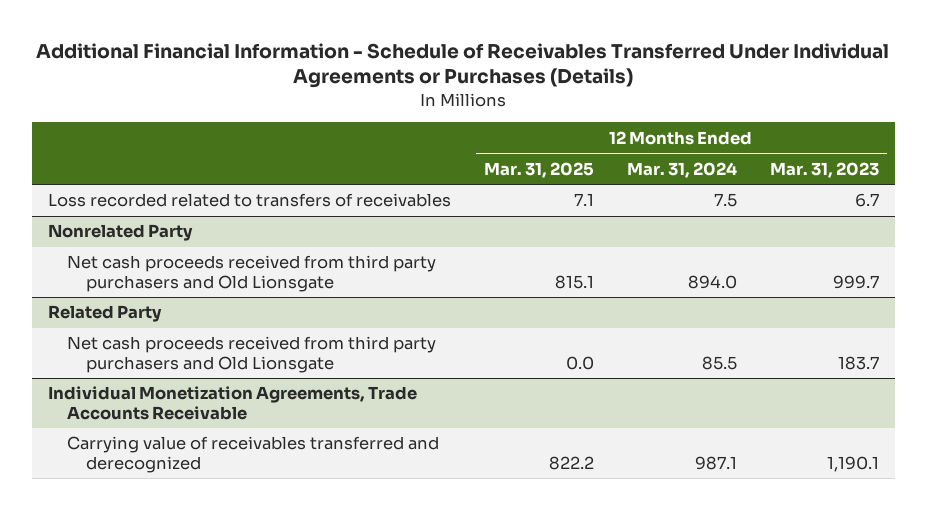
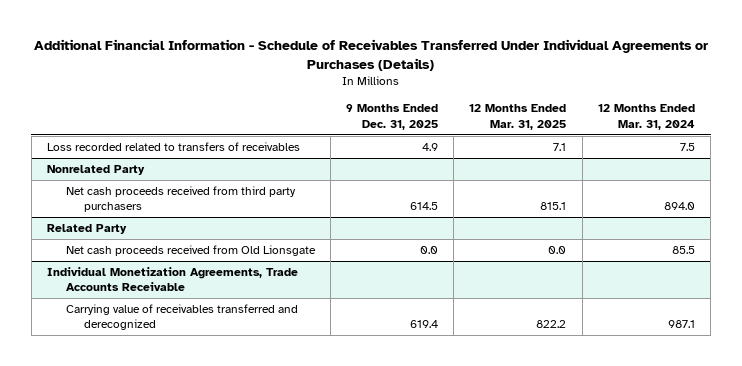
- | 12 Months Ended Mar. 31, 2025 | 12 Months Ended Mar. 31, 2024 | 12 Months Ended Mar. 31, 2023
+ | 9 Months Ended Dec. 31, 2025 | 12 Months Ended Mar. 31, 2025 | 12 Months Ended Mar. 31, 2024
@ Nonrelated Party
- Net cash proceeds received from third party purchasers and Old Lionsgate | 815.1 | 894.0 | 999.7
+ Net cash proceeds received from third party purchasers | 614.5 | 815.1 | 894.0
@ Related Party
- Net cash proceeds received from third party purchasers and Old Lionsgate | 0.0 | 85.5 | 183.7
+ Net cash proceeds received from Old Lionsgate | 0.0 | 0.0 | 85.5

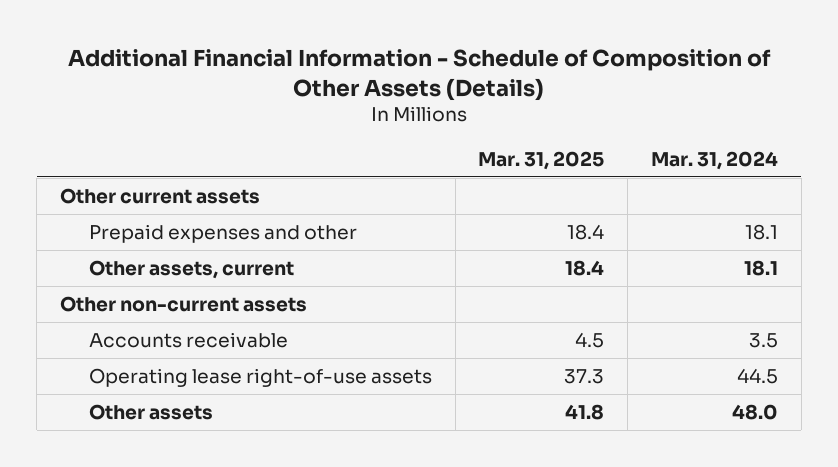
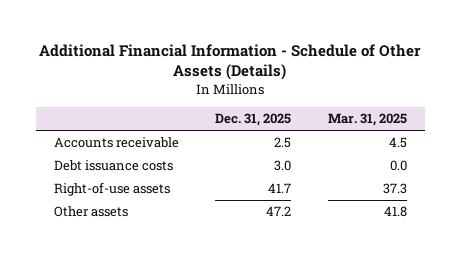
- Additional Financial Information - Schedule of Composition of Other Assets (Details)
+ Additional Financial Information - Schedule of Other Assets (Details)
- | Mar. 31, 2025 | Mar. 31, 2024
+ | Dec. 31, 2025 | Mar. 31, 2025
- Other current assets
- Prepaid expenses and other | 18.4 | 18.1
- Other assets, current | 18.4 | 18.1
- Other non-current assets
- Operating lease right-of-use assets | 37.3 | 44.5
+ Debt issuance costs | 3.0 | 0.0
+ Right-of-use assets | 41.7 | 37.3

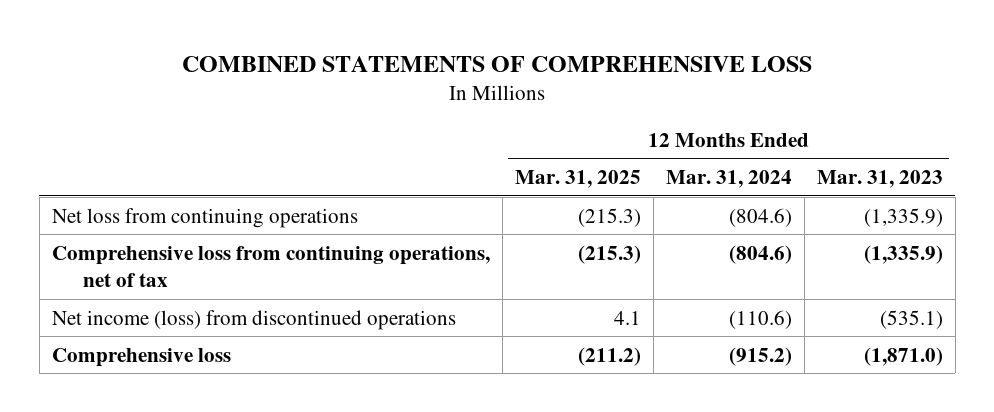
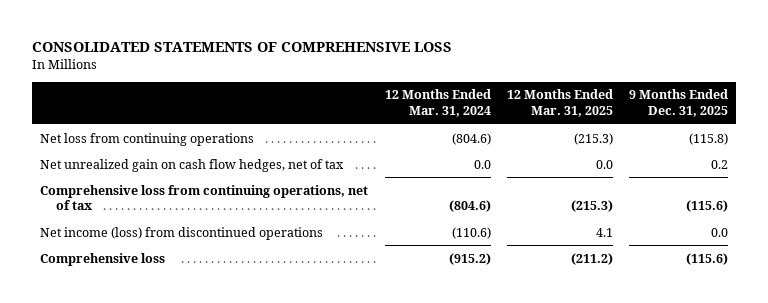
- COMBINED STATEMENTS OF COMPREHENSIVE LOSS
+ CONSOLIDATED STATEMENTS OF COMPREHENSIVE LOSS
- | 12 Months Ended Mar. 31, 2025 | 12 Months Ended Mar. 31, 2024 | 12 Months Ended Mar. 31, 2023
+ | 12 Months Ended Mar. 31, 2024 | 12 Months Ended Mar. 31, 2025 | 9 Months Ended Dec. 31, 2025
+ Net unrealized gain on cash flow hedges, net of tax | 0.0 | 0.0 | 0.2

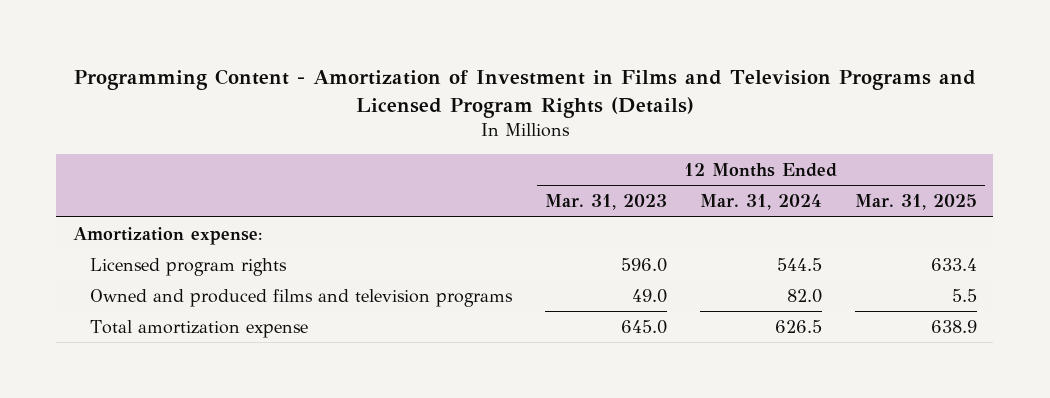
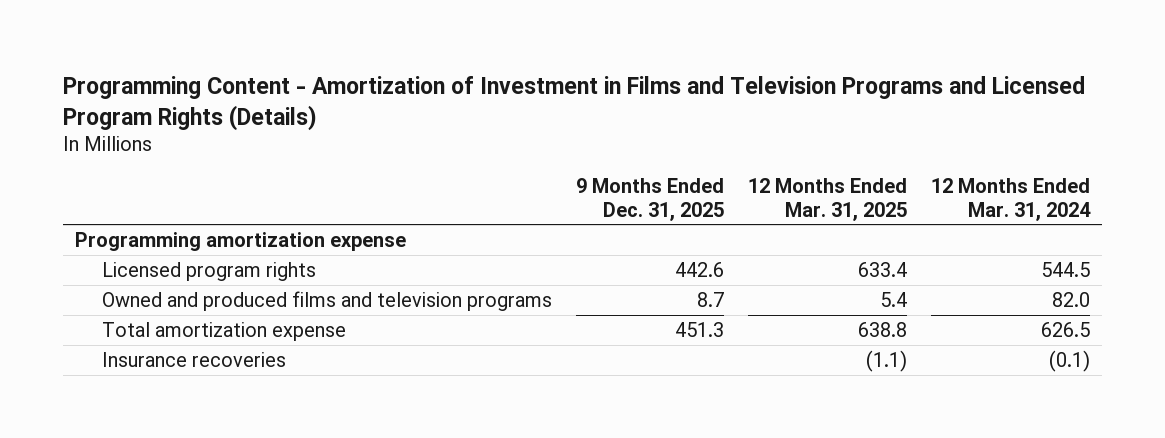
- | 12 Months Ended Mar. 31, 2023 | 12 Months Ended Mar. 31, 2024 | 12 Months Ended Mar. 31, 2025
+ | 9 Months Ended Dec. 31, 2025 | 12 Months Ended Mar. 31, 2025 | 12 Months Ended Mar. 31, 2024
- Amortization expense:
+ Programming amortization expense
- Owned and produced films and television programs | 49.0 | 82.0 | 5.5
- Total amortization expense | 645.0 | 626.5 | 638.9
+ Owned and produced films and television programs | 8.7 | 5.4 | 82.0
+ Total amortization expense | 451.3 | 638.8 | 626.5
+ Insurance recoveries | | (1.1) | (0.1)

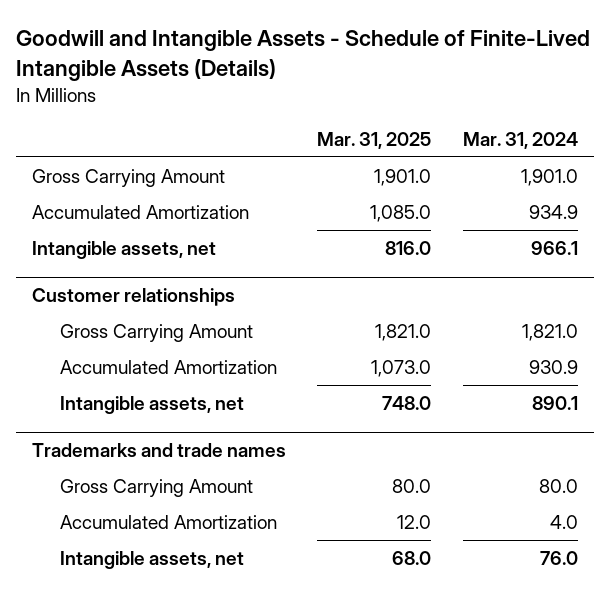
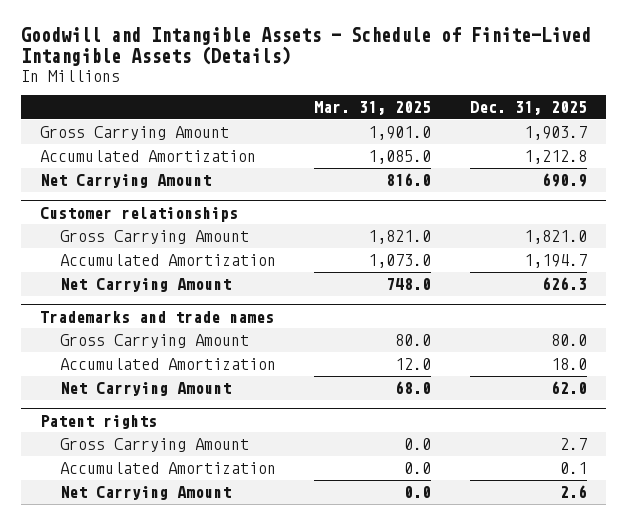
- | Mar. 31, 2025 | Mar. 31, 2024
+ | Mar. 31, 2025 | Dec. 31, 2025
- Intangible assets, net | 816.0 | 966.1
+ Net Carrying Amount | 816.0 | 690.9
@ Customer relationships
- Intangible assets, net | 748.0 | 890.1
+ Net Carrying Amount | 748.0 | 626.3
@ Trademarks and trade names
- Intangible assets, net | 68.0 | 76.0
+ Net Carrying Amount | 68.0 | 62.0
+ Patent rights
+ Gross Carrying Amount | 0.0 | 2.7
+ Accumulated Amortization | 0.0 | 0.1
+ Net Carrying Amount | 0.0 | 2.6

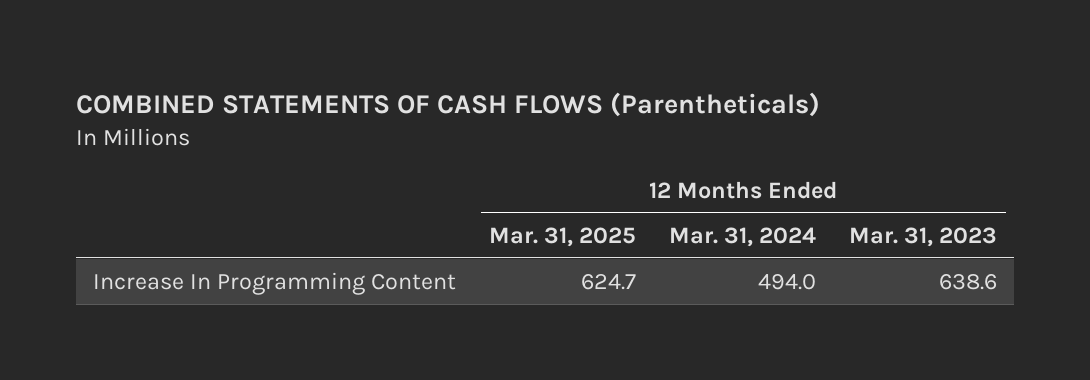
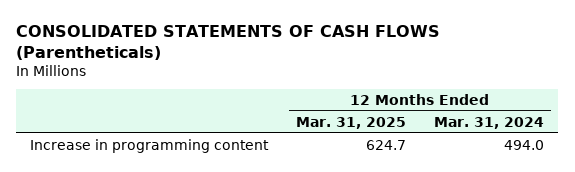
- COMBINED STATEMENTS OF CASH FLOWS (Parentheticals)
+ CONSOLIDATED STATEMENTS OF CASH FLOWS (Parentheticals)
- | 12 Months Ended Mar. 31, 2025 | 12 Months Ended Mar. 31, 2024 | 12 Months Ended Mar. 31, 2023
+ | 12 Months Ended Mar. 31, 2025 | 12 Months Ended Mar. 31, 2024
- Increase In Programming Content | 624.7 | 494.0 | 638.6
+ Increase in programming content | 624.7 | 494.0

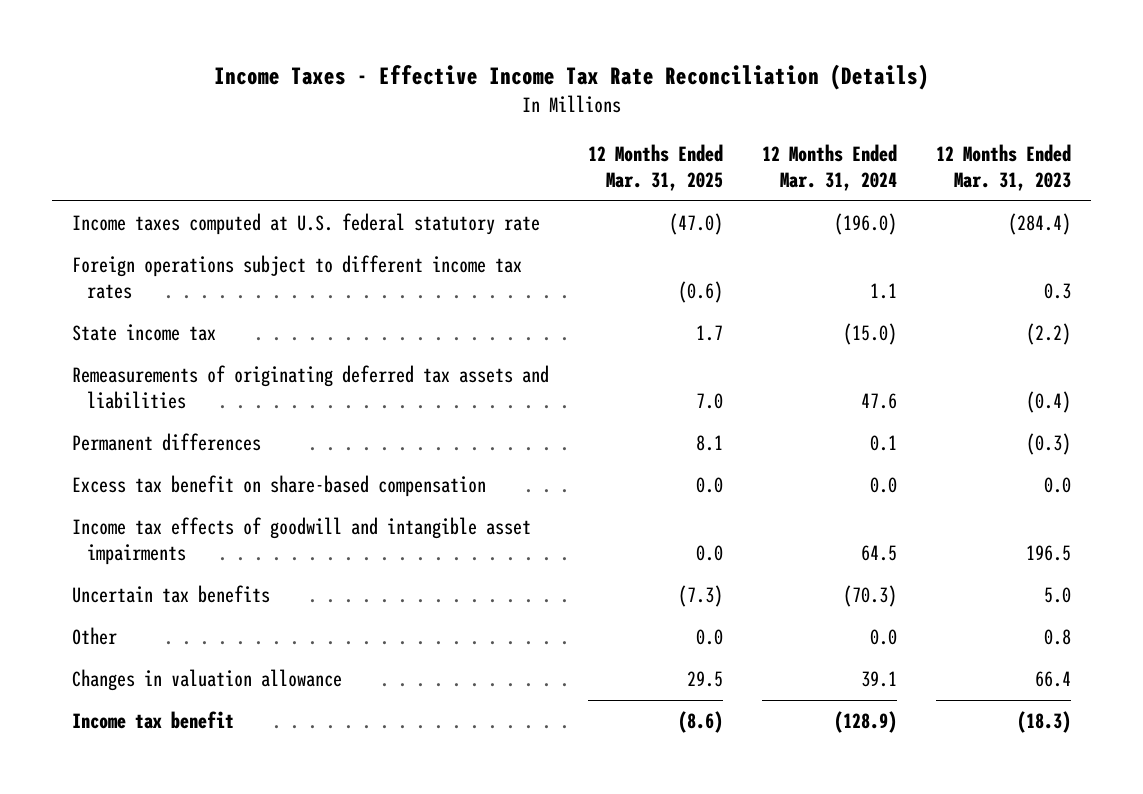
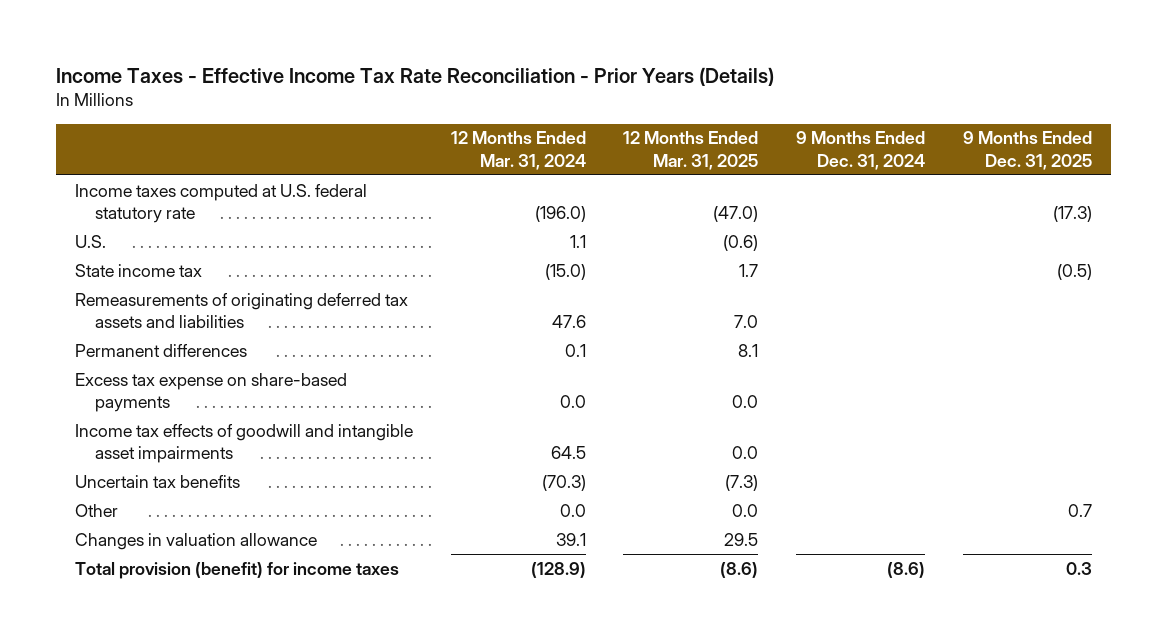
- Income Taxes - Effective Income Tax Rate Reconciliation (Details)
+ Income Taxes - Effective Income Tax Rate Reconciliation - Prior Years (Details)
- | 12 Months Ended Mar. 31, 2025 | 12 Months Ended Mar. 31, 2024 | 12 Months Ended Mar. 31, 2023
+ | 12 Months Ended Mar. 31, 2024 | 12 Months Ended Mar. 31, 2025 | 9 Months Ended Dec. 31, 2024 | 9 Months Ended Dec. 31, 2025
- Foreign operations subject to different income tax rates | (0.6) | 1.1 | 0.3
+ U.S. | 1.1 | (0.6) | |
- Excess tax benefit on share-based compensation | 0.0 | 0.0 | 0.0
+ Excess tax expense on share-based payments | 0.0 | 0.0 | |
- Income tax benefit | (8.6) | (128.9) | (18.3)
+ Total provision (benefit) for income taxes | (128.9) | (8.6) | (8.6) | 0.3

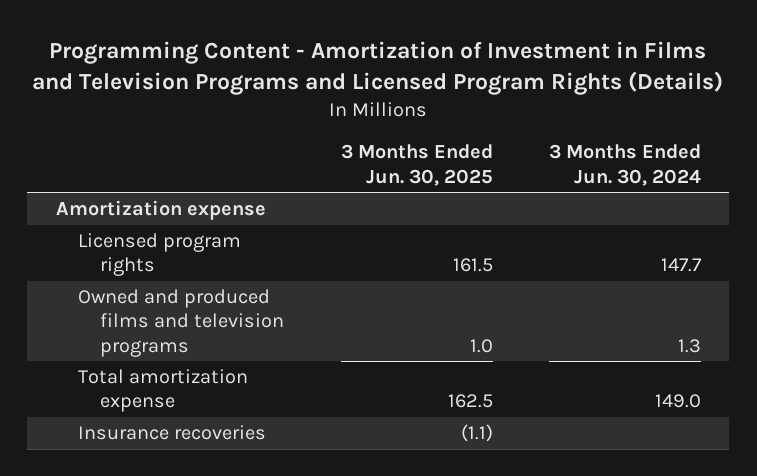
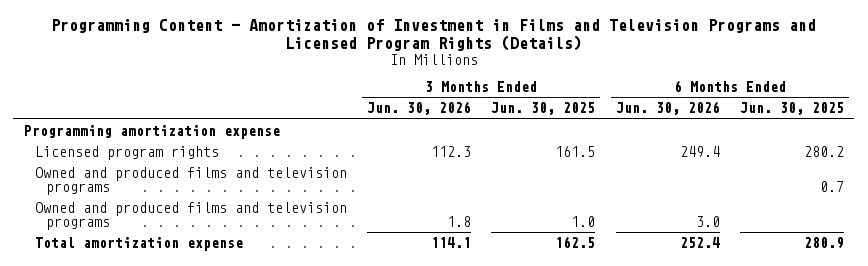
- | 3 Months Ended Jun. 30, 2025 | 3 Months Ended Jun. 30, 2024
+ | 3 Months Ended Jun. 30, 2026 | 3 Months Ended Jun. 30, 2025 | 6 Months Ended Jun. 30, 2026 | 6 Months Ended Jun. 30, 2025
- Amortization expense
+ Programming amortization expense
+ Owned and produced films and television programs | | | | 0.7
- Insurance recoveries | (1.1) |

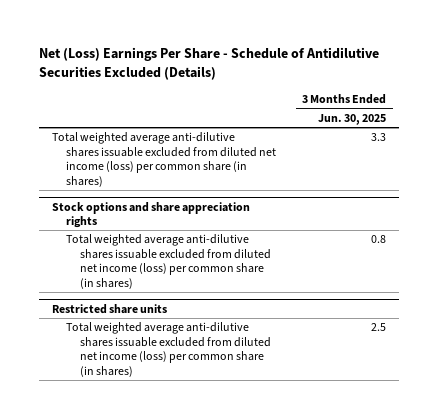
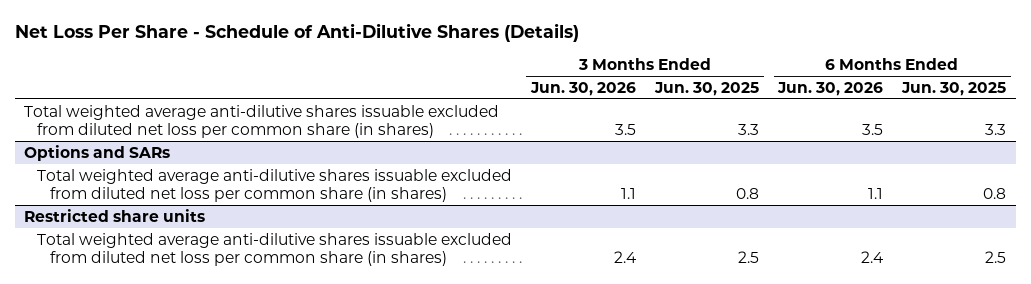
- Net (Loss) Earnings Per Share - Schedule of Antidilutive Securities Excluded (Details)
+ Net Loss Per Share - Schedule of Anti-Dilutive Shares (Details)
- | 3 Months Ended Jun. 30, 2025
+ | 3 Months Ended Jun. 30, 2026 | 3 Months Ended Jun. 30, 2025 | 6 Months Ended Jun. 30, 2026 | 6 Months Ended Jun. 30, 2025
- Total weighted average anti-dilutive shares issuable excluded from diluted net income (loss) per common share (in shares) | 3.3
- Stock options and share appreciation rights
- Total weighted average anti-dilutive shares issuable excluded from diluted net income (loss) per common share (in shares) | 0.8
+ Total weighted average anti-dilutive shares issuable excluded from diluted net loss per common share (in shares) | 3.5 | 3.3 | 3.5 | 3.3
+ Options and SARs
+ Total weighted average anti-dilutive shares issuable excluded from diluted net loss per common share (in shares) | 1.1 | 0.8 | 1.1 | 0.8
@ Restricted share units
- Total weighted average anti-dilutive shares issuable excluded from diluted net income (loss) per common share (in shares) | 2.5
+ Total weighted average anti-dilutive shares issuable excluded from diluted net loss per common share (in shares) | 2.4 | 2.5 | 2.4 | 2.5

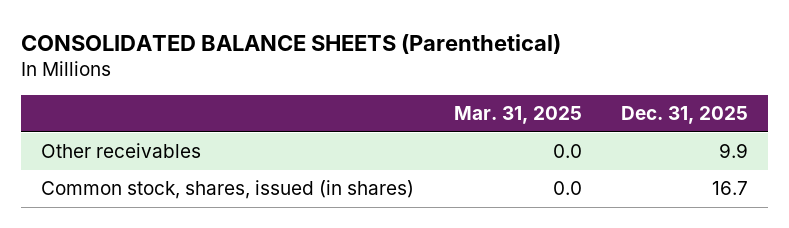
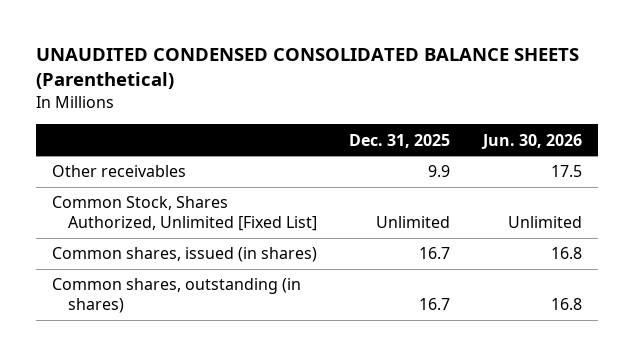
- CONSOLIDATED BALANCE SHEETS (Parenthetical)
+ UNAUDITED CONDENSED CONSOLIDATED BALANCE SHEETS (Parenthetical)
- | Mar. 31, 2025 | Dec. 31, 2025
+ | Dec. 31, 2025 | Jun. 30, 2026
- Common stock, shares, issued (in shares) | 0.0 | 16.7
+ Common Stock, Shares Authorized, Unlimited [Fixed List] | Unlimited | Unlimited
+ Common shares, issued (in shares) | 16.7 | 16.8
+ Common shares, outstanding (in shares) | 16.7 | 16.8

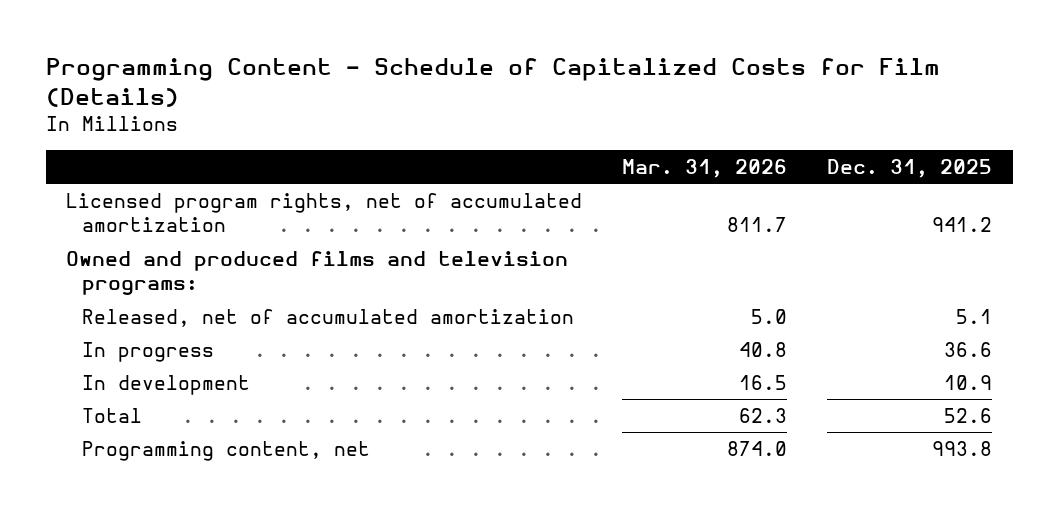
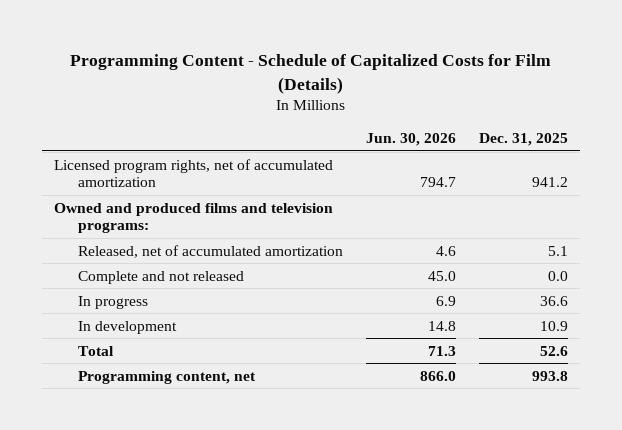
- | Mar. 31, 2026 | Dec. 31, 2025
+ | Jun. 30, 2026 | Dec. 31, 2025
+ Complete and not released | 45.0 | 0.0

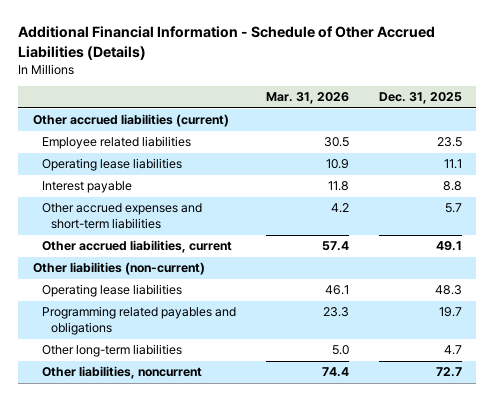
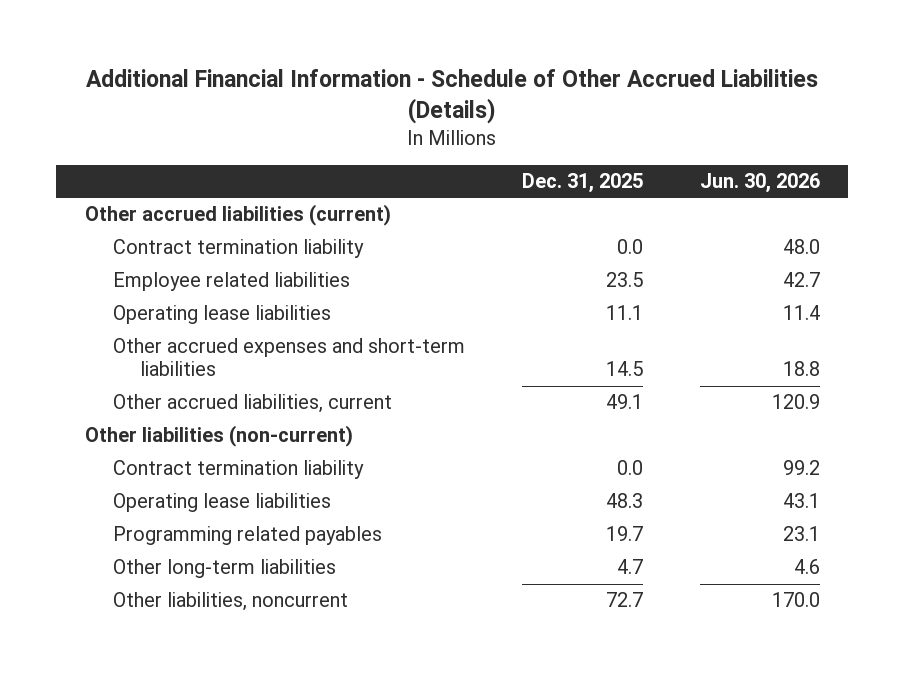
- | Mar. 31, 2026 | Dec. 31, 2025
+ | Dec. 31, 2025 | Jun. 30, 2026
+ Contract termination liability | 0.0 | 48.0
- Interest payable | 11.8 | 8.8
- Other accrued expenses and short-term liabilities | 4.2 | 5.7
+ Other accrued expenses and short-term liabilities | 14.5 | 18.8
+ Contract termination liability | 0.0 | 99.2
- Programming related payables and obligations | 23.3 | 19.7
+ Programming related payables | 19.7 | 23.1

